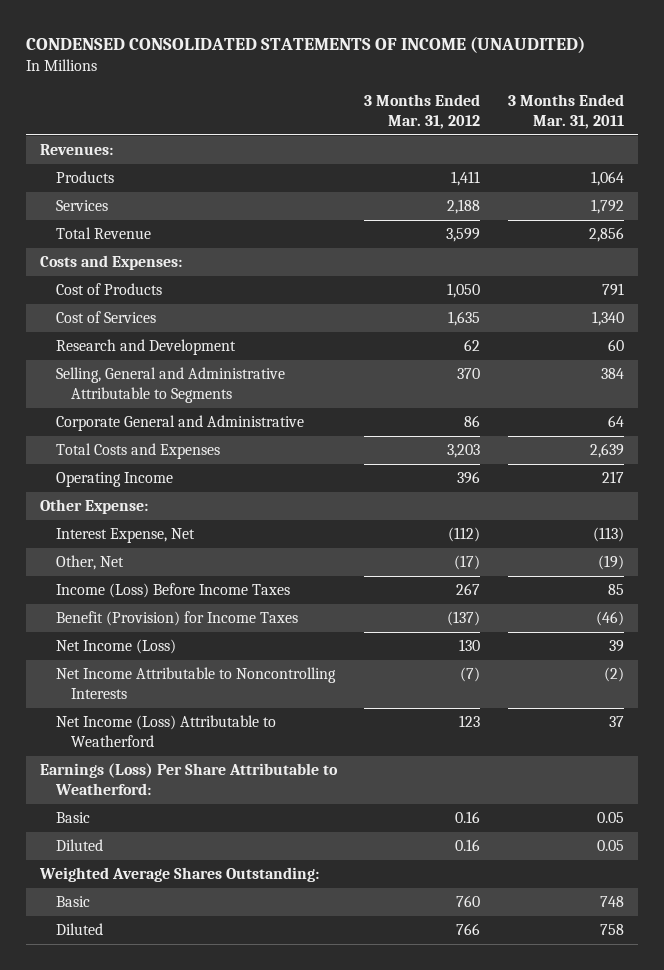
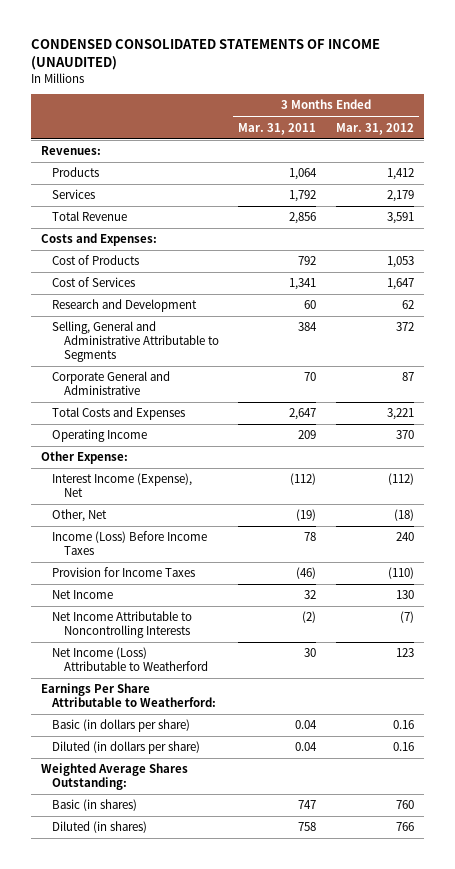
- | 3 Months Ended Mar. 31, 2012 | 3 Months Ended Mar. 31, 2011
+ | 3 Months Ended Mar. 31, 2011 | 3 Months Ended Mar. 31, 2012
- Products | 1,411 | 1,064
- Services | 2,188 | 1,792
- Total Revenue | 3,599 | 2,856
+ Products | 1,064 | 1,412
+ Services | 1,792 | 2,179
+ Total Revenue | 2,856 | 3,591
- Cost of Products | 1,050 | 791
- Cost of Services | 1,635 | 1,340
+ Cost of Products | 792 | 1,053
+ Cost of Services | 1,341 | 1,647
- Selling, General and Administrative Attributable to Segments | 370 | 384
- Corporate General and Administrative | 86 | 64
- Total Costs and Expenses | 3,203 | 2,639
- Operating Income | 396 | 217
+ Selling, General and Administrative Attributable to Segments | 384 | 372
+ Corporate General and Administrative | 70 | 87
+ Total Costs and Expenses | 2,647 | 3,221
+ Operating Income | 209 | 370
- Interest Expense, Net | (112) | (113)
- Other, Net | (17) | (19)
- Income (Loss) Before Income Taxes | 267 | 85
- Benefit (Provision) for Income Taxes | (137) | (46)
- Net Income (Loss) | 130 | 39
+ Interest Income (Expense), Net | (112) | (112)
+ Other, Net | (19) | (18)
+ Income (Loss) Before Income Taxes | 78 | 240
+ Provision for Income Taxes | (46) | (110)
+ Net Income | 32 | 130
- Net Income (Loss) Attributable to Weatherford | 123 | 37
- Earnings (Loss) Per Share Attributable to Weatherford:
- Basic | 0.16 | 0.05
- Diluted | 0.16 | 0.05
+ Net Income (Loss) Attributable to Weatherford | 30 | 123
+ Earnings Per Share Attributable to Weatherford:
+ Basic (in dollars per share) | 0.04 | 0.16
+ Diluted (in dollars per share) | 0.04 | 0.16
- Basic | 760 | 748
- Diluted | 766 | 758
+ Basic (in shares) | 747 | 760
+ Diluted (in shares) | 758 | 766

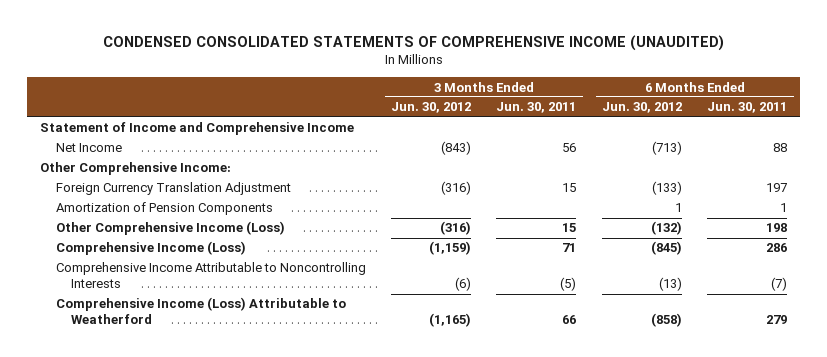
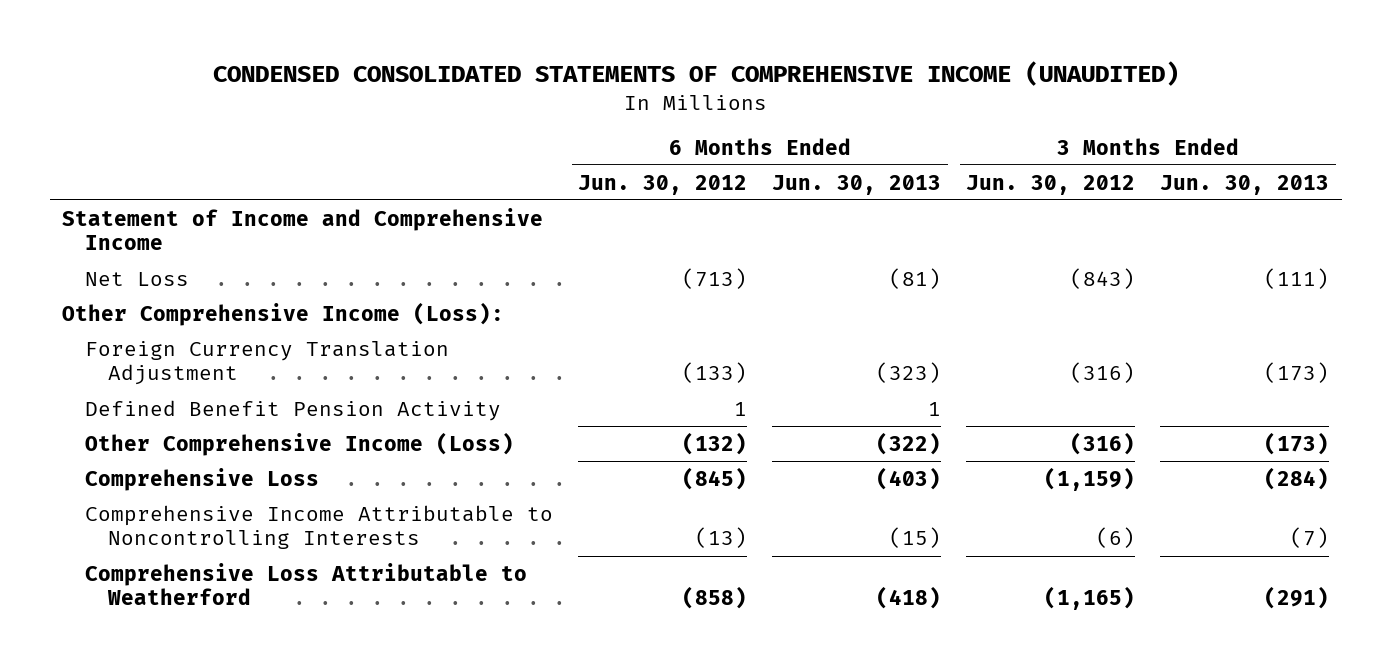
- | 3 Months Ended Jun. 30, 2012 | 3 Months Ended Jun. 30, 2011 | 6 Months Ended Jun. 30, 2012 | 6 Months Ended Jun. 30, 2011
+ | 6 Months Ended Jun. 30, 2012 | 6 Months Ended Jun. 30, 2013 | 3 Months Ended Jun. 30, 2012 | 3 Months Ended Jun. 30, 2013
- Net Income | (843) | 56 | (713) | 88
- Other Comprehensive Income:
+ Net Loss | (713) | (81) | (843) | (111)
+ Other Comprehensive Income (Loss):
- Amortization of Pension Components | | | 1 | 1
+ Defined Benefit Pension Activity | 1 | 1 | |
- Comprehensive Income (Loss) | (1,159) | 71 | (845) | 286
+ Comprehensive Loss | (845) | (403) | (1,159) | (284)
- Comprehensive Income (Loss) Attributable to Weatherford | (1,165) | 66 | (858) | 279
+ Comprehensive Loss Attributable to Weatherford | (858) | (418) | (1,165) | (291)

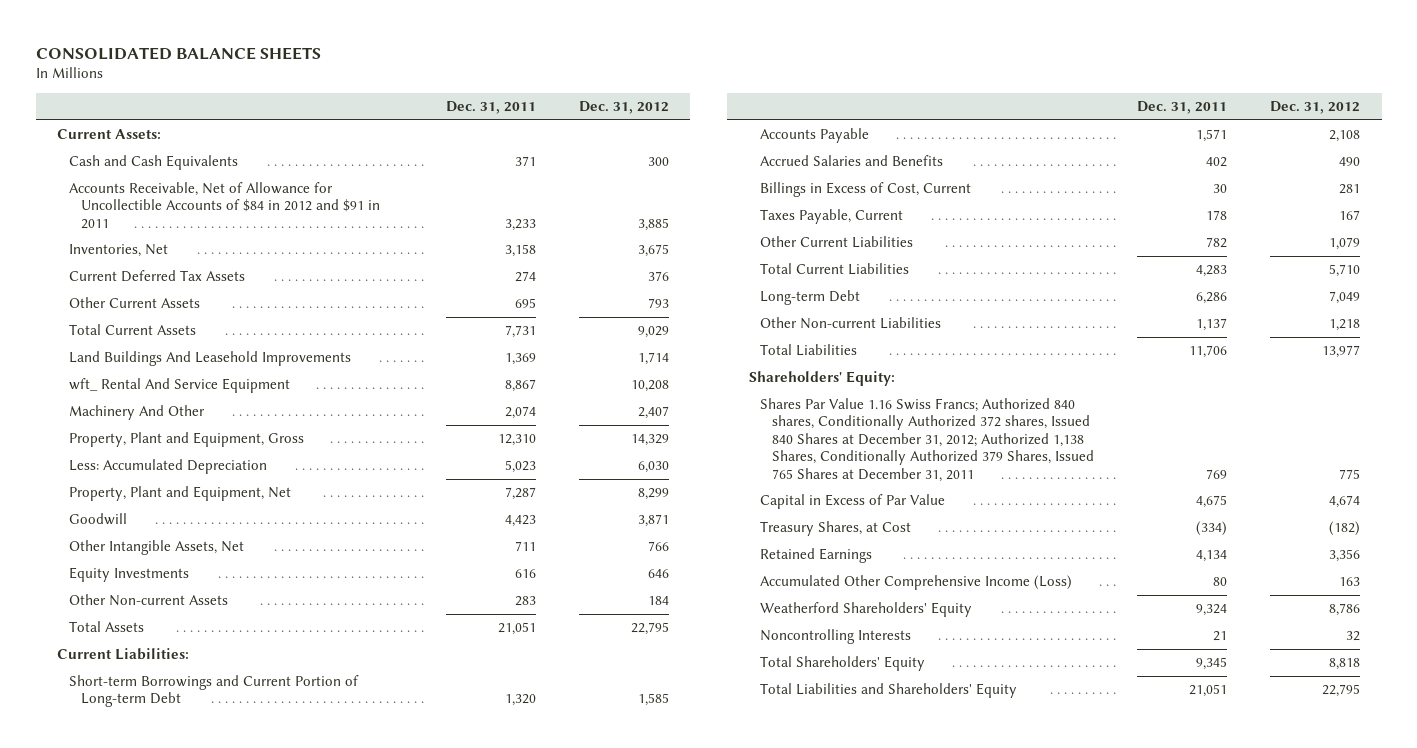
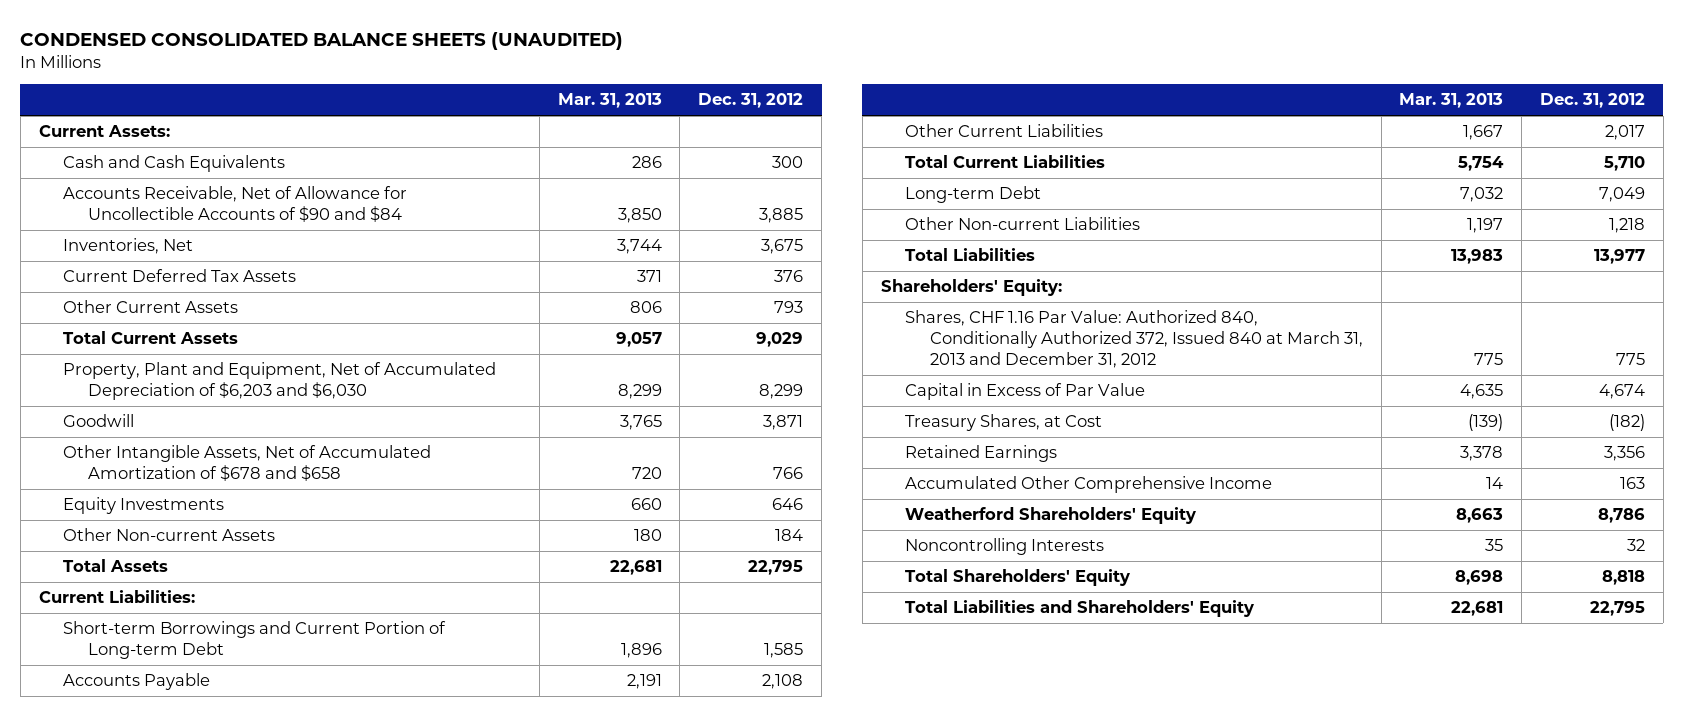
- CONSOLIDATED BALANCE SHEETS
+ CONDENSED CONSOLIDATED BALANCE SHEETS (UNAUDITED)
- | Dec. 31, 2011 | Dec. 31, 2012
+ | Mar. 31, 2013 | Dec. 31, 2012
- Accounts Receivable, Net of Allowance for Uncollectible Accounts of $84 in 2012 and $91 in 2011 | 3,233 | 3,885
+ Accounts Receivable, Net of Allowance for Uncollectible Accounts of $90 and $84 | 3,850 | 3,885
- Land Buildings And Leasehold Improvements | 1,369 | 1,714
- wft_ Rental And Service Equipment | 8,867 | 10,208
- Machinery And Other | 2,074 | 2,407
- Property, Plant and Equipment, Gross | 12,310 | 14,329
- Less: Accumulated Depreciation | 5,023 | 6,030
- Property, Plant and Equipment, Net | 7,287 | 8,299
+ Property, Plant and Equipment, Net of Accumulated Depreciation of $6,203 and $6,030 | 8,299 | 8,299
- Other Intangible Assets, Net | 711 | 766
+ Other Intangible Assets, Net of Accumulated Amortization of $678 and $658 | 720 | 766
- Accrued Salaries and Benefits | 402 | 490
- Billings in Excess of Cost, Current | 30 | 281
- Taxes Payable, Current | 178 | 167
- Other Current Liabilities | 782 | 1,079
+ Other Current Liabilities | 1,667 | 2,017
- Shares Par Value 1.16 Swiss Francs; Authorized 840 shares, Conditionally Authorized 372 shares, Issued 840 Shares at December 31, 2012; Authorized 1,138 Shares, Conditionally Authorized 379 Shares, Issued 765 Shares at December 31, 2011 | 769 | 775
+ Shares, CHF 1.16 Par Value: Authorized 840, Conditionally Authorized 372, Issued 840 at March 31, 2013 and December 31, 2012 | 775 | 775
- Accumulated Other Comprehensive Income (Loss) | 80 | 163
+ Accumulated Other Comprehensive Income | 14 | 163

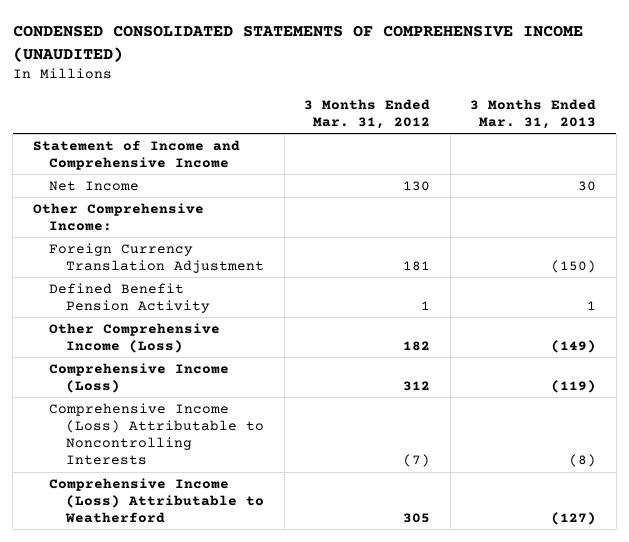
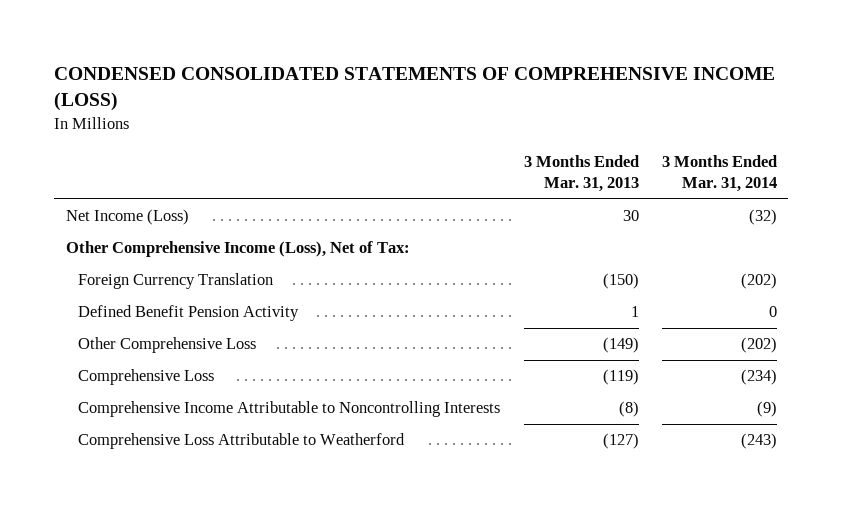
- CONDENSED CONSOLIDATED STATEMENTS OF COMPREHENSIVE INCOME (UNAUDITED)
+ CONDENSED CONSOLIDATED STATEMENTS OF COMPREHENSIVE INCOME (LOSS)
- | 3 Months Ended Mar. 31, 2012 | 3 Months Ended Mar. 31, 2013
+ | 3 Months Ended Mar. 31, 2013 | 3 Months Ended Mar. 31, 2014
- Statement of Income and Comprehensive Income
- Net Income | 130 | 30
- Other Comprehensive Income:
- Foreign Currency Translation Adjustment | 181 | (150)
+ Net Income (Loss) | 30 | (32)
+ Other Comprehensive Income (Loss), Net of Tax:
+ Foreign Currency Translation | (150) | (202)
- Other Comprehensive Income (Loss) | 182 | (149)
- Comprehensive Income (Loss) | 312 | (119)
- Comprehensive Income (Loss) Attributable to Noncontrolling Interests | (7) | (8)
- Comprehensive Income (Loss) Attributable to Weatherford | 305 | (127)
+ Other Comprehensive Loss | (149) | (202)
+ Comprehensive Loss | (119) | (234)
+ Comprehensive Income Attributable to Noncontrolling Interests | (8) | (9)
+ Comprehensive Loss Attributable to Weatherford | (127) | (243)

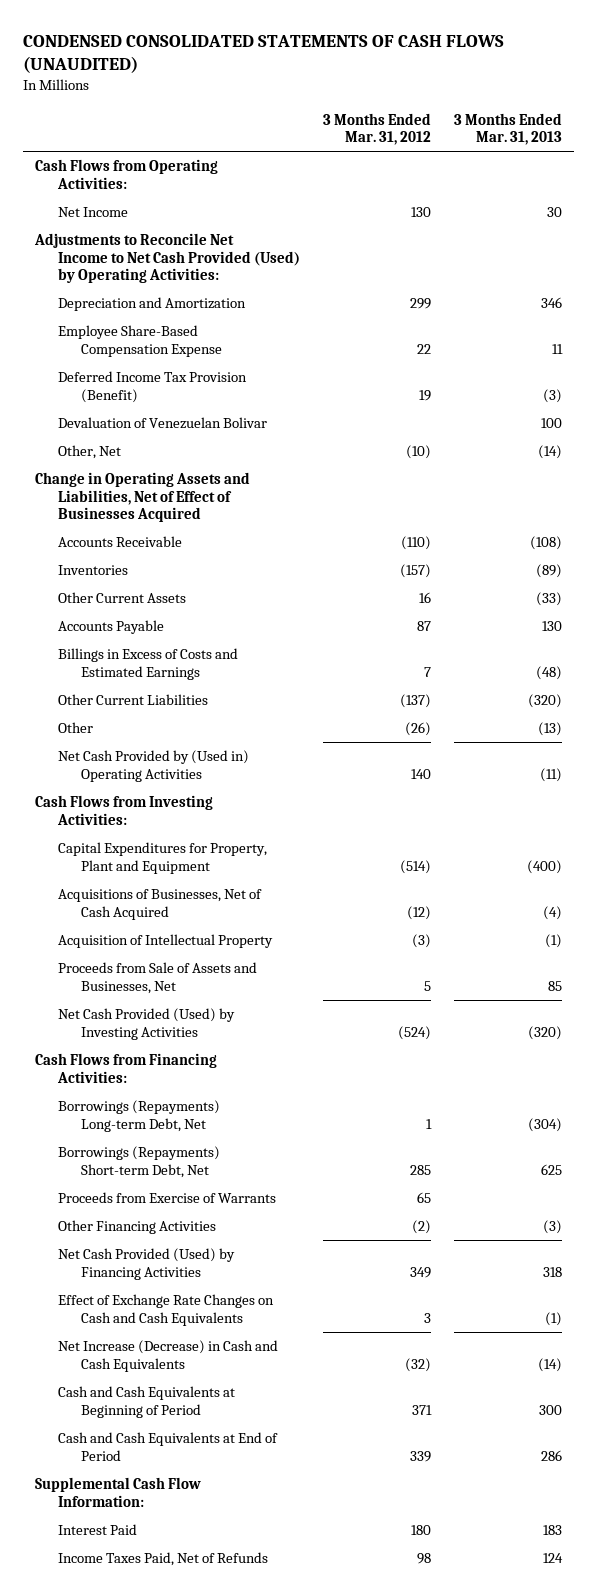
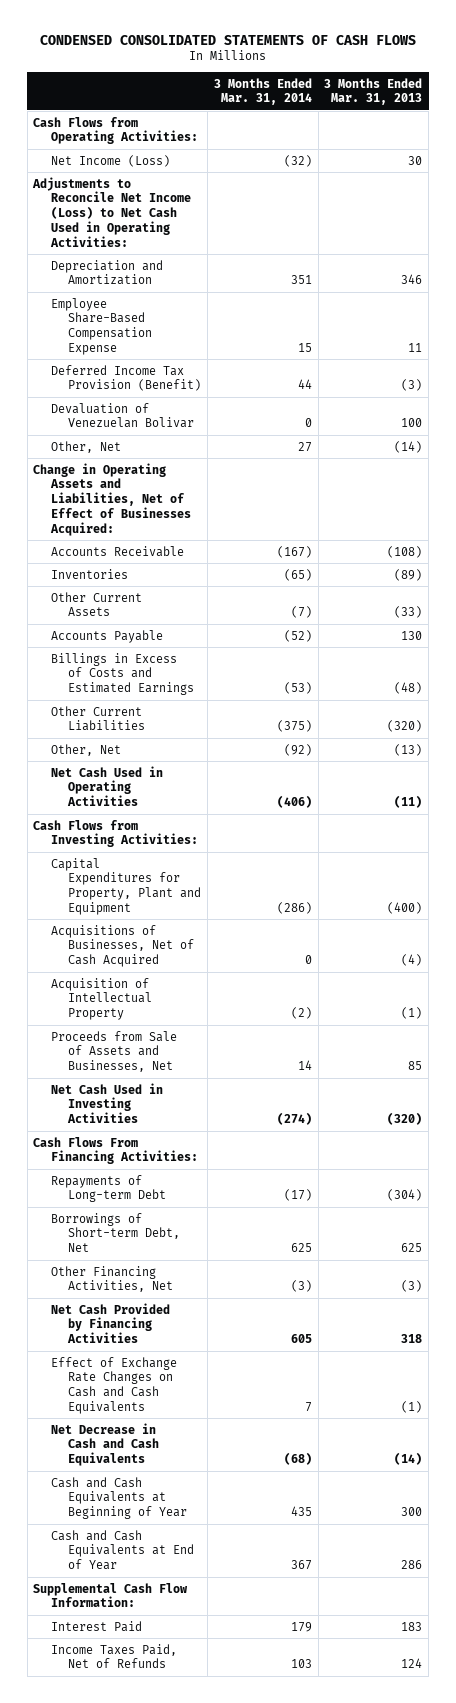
- CONDENSED CONSOLIDATED STATEMENTS OF CASH FLOWS (UNAUDITED)
+ CONDENSED CONSOLIDATED STATEMENTS OF CASH FLOWS
- | 3 Months Ended Mar. 31, 2012 | 3 Months Ended Mar. 31, 2013
+ | 3 Months Ended Mar. 31, 2014 | 3 Months Ended Mar. 31, 2013
- Net Income | 130 | 30
- Adjustments to Reconcile Net Income to Net Cash Provided (Used) by Operating Activities:
+ Net Income (Loss) | (32) | 30
+ Adjustments to Reconcile Net Income (Loss) to Net Cash Used in Operating Activities:
- Change in Operating Assets and Liabilities, Net of Effect of Businesses Acquired
+ Change in Operating Assets and Liabilities, Net of Effect of Businesses Acquired:
- Other | (26) | (13)
- Net Cash Provided by (Used in) Operating Activities | 140 | (11)
+ Other, Net | (92) | (13)
+ Net Cash Used in Operating Activities | (406) | (11)
- Net Cash Provided (Used) by Investing Activities | (524) | (320)
- Cash Flows from Financing Activities:
- Borrowings (Repayments) Long-term Debt, Net | 1 | (304)
- Borrowings (Repayments) Short-term Debt, Net | 285 | 625
- Proceeds from Exercise of Warrants | 65 |
- Other Financing Activities | (2) | (3)
- Net Cash Provided (Used) by Financing Activities | 349 | 318
+ Net Cash Used in Investing Activities | (274) | (320)
+ Cash Flows From Financing Activities:
+ Repayments of Long-term Debt | (17) | (304)
+ Borrowings of Short-term Debt, Net | 625 | 625
+ Other Financing Activities, Net | (3) | (3)
+ Net Cash Provided by Financing Activities | 605 | 318
- Net Increase (Decrease) in Cash and Cash Equivalents | (32) | (14)
- Cash and Cash Equivalents at Beginning of Period | 371 | 300
- Cash and Cash Equivalents at End of Period | 339 | 286
+ Net Decrease in Cash and Cash Equivalents | (68) | (14)
+ Cash and Cash Equivalents at Beginning of Year | 435 | 300
+ Cash and Cash Equivalents at End of Year | 367 | 286

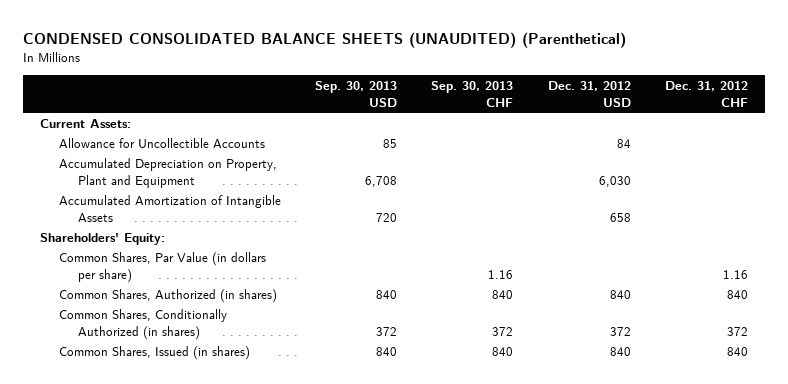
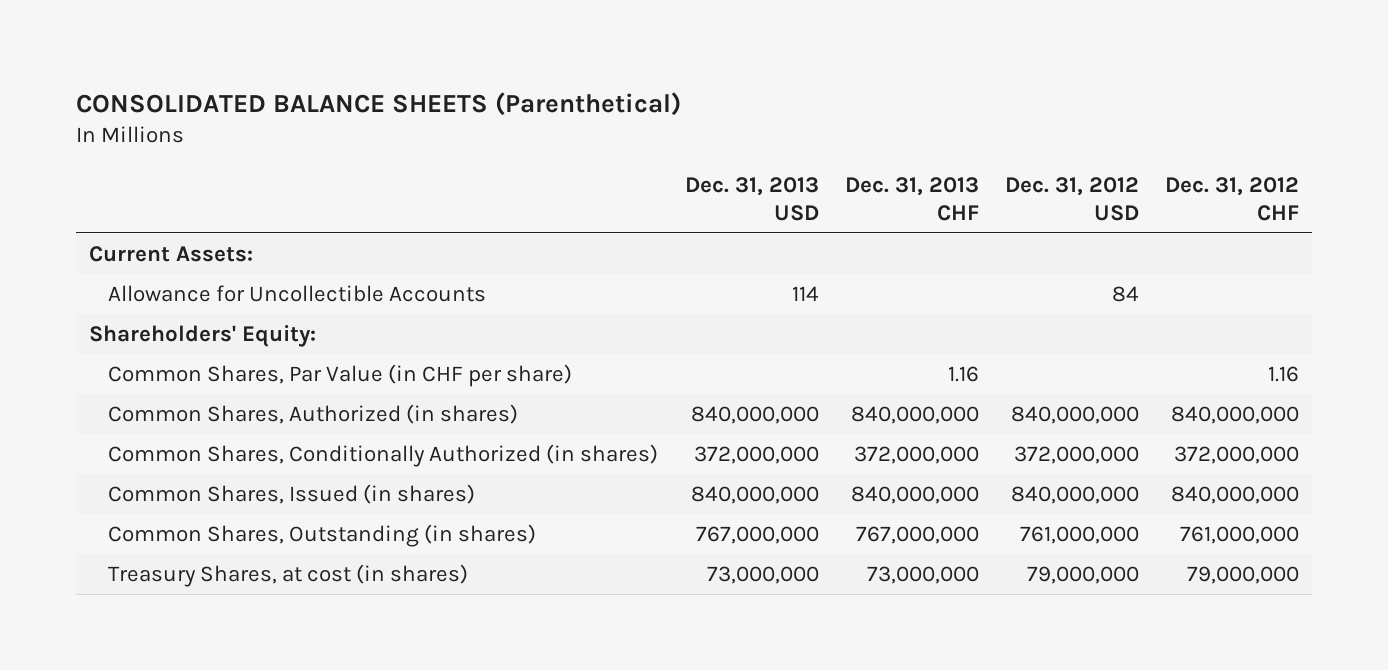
- CONDENSED CONSOLIDATED BALANCE SHEETS (UNAUDITED) (Parenthetical)
+ CONSOLIDATED BALANCE SHEETS (Parenthetical)
- | Sep. 30, 2013 USD | Sep. 30, 2013 CHF | Dec. 31, 2012 USD | Dec. 31, 2012 CHF
+ | Dec. 31, 2013 USD | Dec. 31, 2013 CHF | Dec. 31, 2012 USD | Dec. 31, 2012 CHF
- Accumulated Depreciation on Property, Plant and Equipment | 6,708 | | 6,030 |
- Accumulated Amortization of Intangible Assets | 720 | | 658 |
- Common Shares, Par Value (in dollars per share) | | 1.16 | | 1.16
- Common Shares, Authorized (in shares) | 840 | 840 | 840 | 840
- Common Shares, Conditionally Authorized (in shares) | 372 | 372 | 372 | 372
- Common Shares, Issued (in shares) | 840 | 840 | 840 | 840
+ Common Shares, Par Value (in CHF per share) | | 1.16 | | 1.16
+ Common Shares, Authorized (in shares) | 840,000,000 | 840,000,000 | 840,000,000 | 840,000,000
+ Common Shares, Conditionally Authorized (in shares) | 372,000,000 | 372,000,000 | 372,000,000 | 372,000,000
+ Common Shares, Issued (in shares) | 840,000,000 | 840,000,000 | 840,000,000 | 840,000,000
+ Common Shares, Outstanding (in shares) | 767,000,000 | 767,000,000 | 761,000,000 | 761,000,000
+ Treasury Shares, at cost (in shares) | 73,000,000 | 73,000,000 | 79,000,000 | 79,000,000

